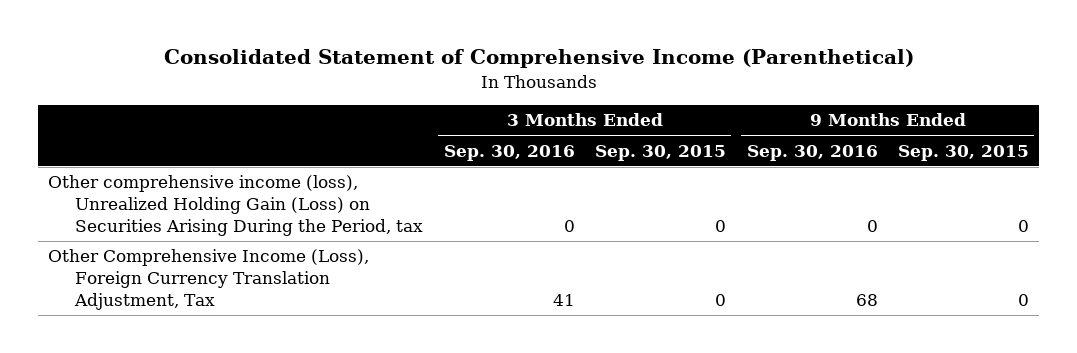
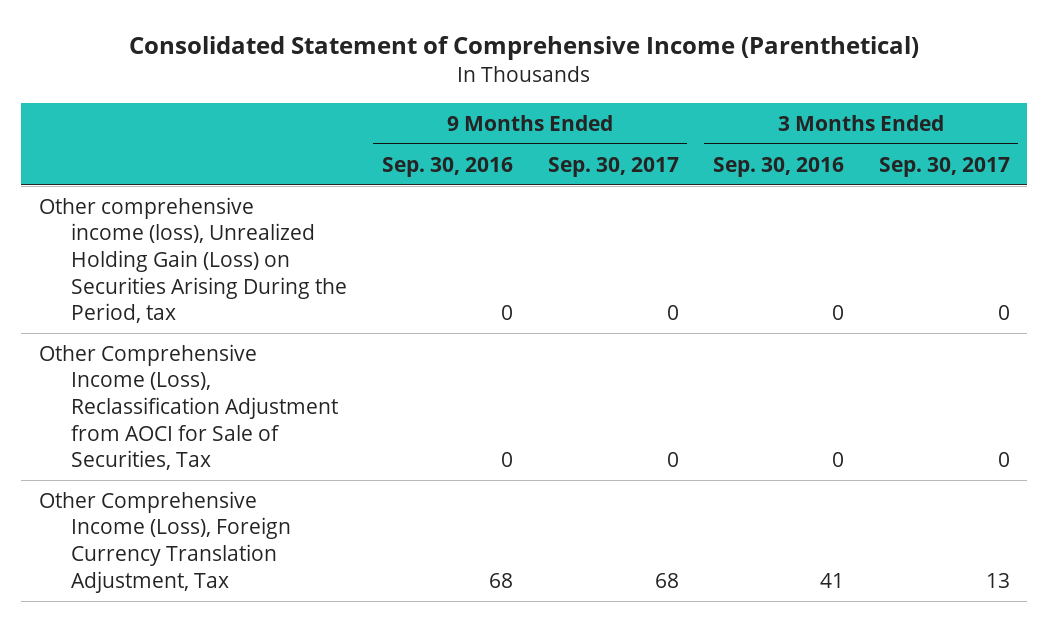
- | 3 Months Ended Sep. 30, 2016 | 3 Months Ended Sep. 30, 2015 | 9 Months Ended Sep. 30, 2016 | 9 Months Ended Sep. 30, 2015
+ | 9 Months Ended Sep. 30, 2016 | 9 Months Ended Sep. 30, 2017 | 3 Months Ended Sep. 30, 2016 | 3 Months Ended Sep. 30, 2017
+ Other Comprehensive Income (Loss), Reclassification Adjustment from AOCI for Sale of Securities, Tax | 0 | 0 | 0 | 0

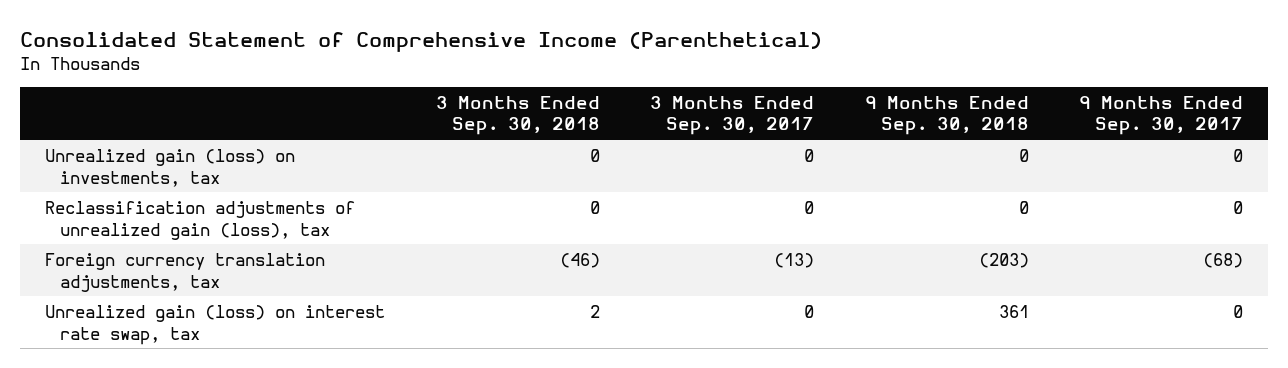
- | 9 Months Ended Sep. 30, 2016 | 9 Months Ended Sep. 30, 2017 | 3 Months Ended Sep. 30, 2016 | 3 Months Ended Sep. 30, 2017
+ | 3 Months Ended Sep. 30, 2018 | 3 Months Ended Sep. 30, 2017 | 9 Months Ended Sep. 30, 2018 | 9 Months Ended Sep. 30, 2017
- Other comprehensive income (loss), Unrealized Holding Gain (Loss) on Securities Arising During the Period, tax | 0 | 0 | 0 | 0
- Other Comprehensive Income (Loss), Reclassification Adjustment from AOCI for Sale of Securities, Tax | 0 | 0 | 0 | 0
- Other Comprehensive Income (Loss), Foreign Currency Translation Adjustment, Tax | 68 | 68 | 41 | 13
+ Unrealized gain (loss) on investments, tax | 0 | 0 | 0 | 0
+ Reclassification adjustments of unrealized gain (loss), tax | 0 | 0 | 0 | 0
+ Foreign currency translation adjustments, tax | (46) | (13) | (203) | (68)
+ Unrealized gain (loss) on interest rate swap, tax | 2 | 0 | 361 | 0

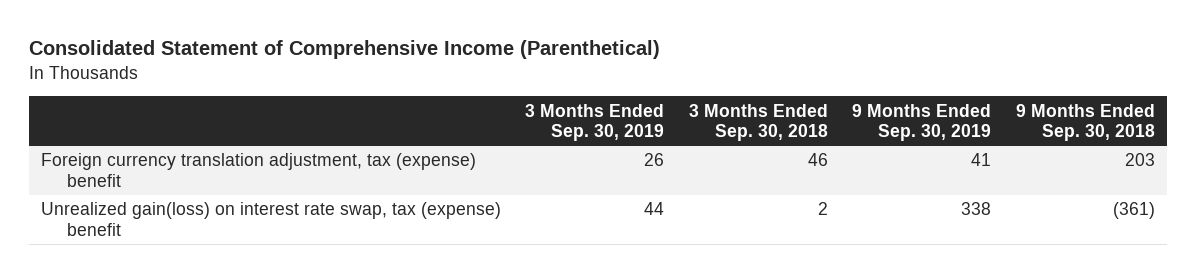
- | 3 Months Ended Sep. 30, 2018 | 3 Months Ended Sep. 30, 2017 | 9 Months Ended Sep. 30, 2018 | 9 Months Ended Sep. 30, 2017
+ | 3 Months Ended Sep. 30, 2019 | 3 Months Ended Sep. 30, 2018 | 9 Months Ended Sep. 30, 2019 | 9 Months Ended Sep. 30, 2018
- Unrealized gain (loss) on investments, tax | 0 | 0 | 0 | 0
- Reclassification adjustments of unrealized gain (loss), tax | 0 | 0 | 0 | 0
- Foreign currency translation adjustments, tax | (46) | (13) | (203) | (68)
- Unrealized gain (loss) on interest rate swap, tax | 2 | 0 | 361 | 0
+ Foreign currency translation adjustment, tax (expense) benefit | 26 | 46 | 41 | 203
+ Unrealized gain(loss) on interest rate swap, tax (expense) benefit | 44 | 2 | 338 | (361)

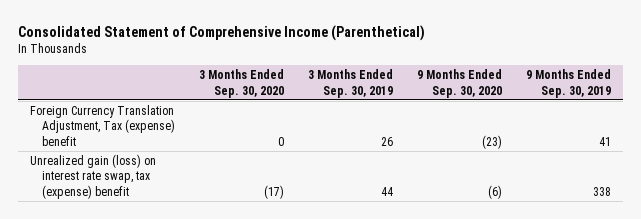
- | 3 Months Ended Sep. 30, 2019 | 3 Months Ended Sep. 30, 2018 | 9 Months Ended Sep. 30, 2019 | 9 Months Ended Sep. 30, 2018
+ | 3 Months Ended Sep. 30, 2020 | 3 Months Ended Sep. 30, 2019 | 9 Months Ended Sep. 30, 2020 | 9 Months Ended Sep. 30, 2019
- Foreign currency translation adjustment, tax (expense) benefit | 26 | 46 | 41 | 203
- Unrealized gain(loss) on interest rate swap, tax (expense) benefit | 44 | 2 | 338 | (361)
+ Foreign Currency Translation Adjustment, Tax (expense) benefit | 0 | 26 | (23) | 41
+ Unrealized gain (loss) on interest rate swap, tax (expense) benefit | (17) | 44 | (6) | 338

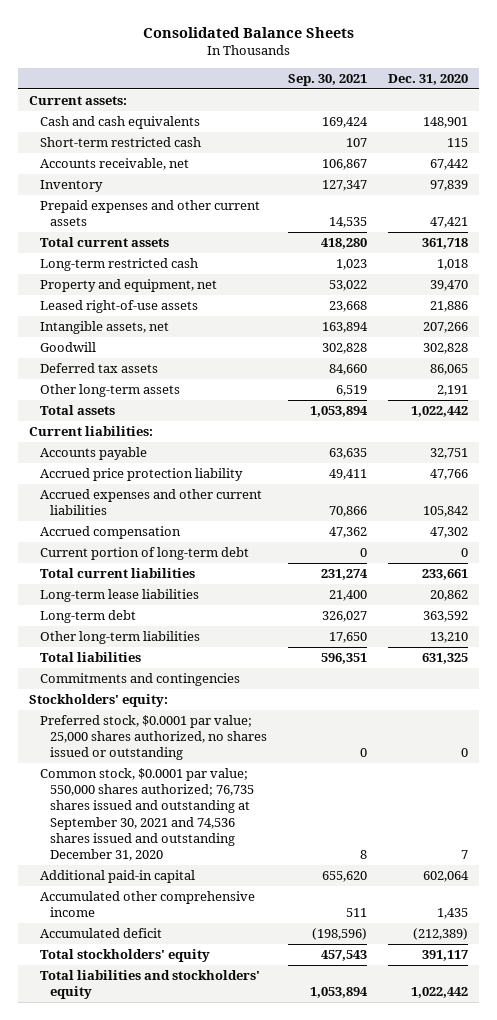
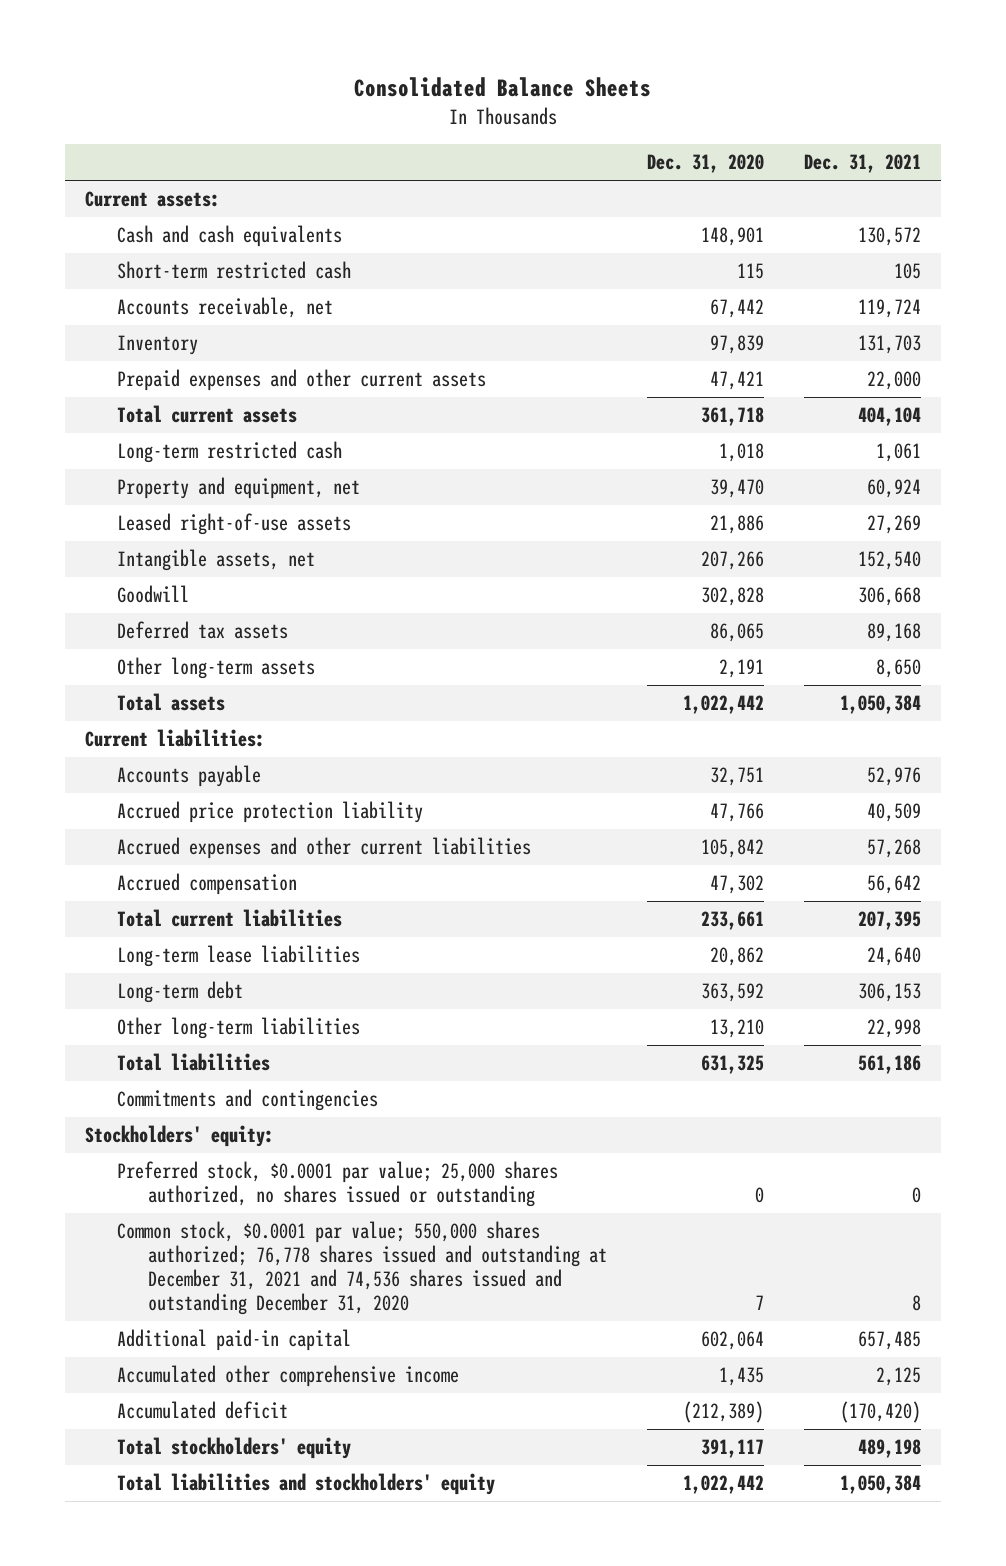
- | Sep. 30, 2021 | Dec. 31, 2020
+ | Dec. 31, 2020 | Dec. 31, 2021
- Current portion of long-term debt | 0 | 0
- Common stock, $0.0001 par value; 550,000 shares authorized; 76,735 shares issued and outstanding at September 30, 2021 and 74,536 shares issued and outstanding December 31, 2020 | 8 | 7
+ Common stock, $0.0001 par value; 550,000 shares authorized; 76,778 shares issued and outstanding at December 31, 2021 and 74,536 shares issued and outstanding December 31, 2020 | 7 | 8

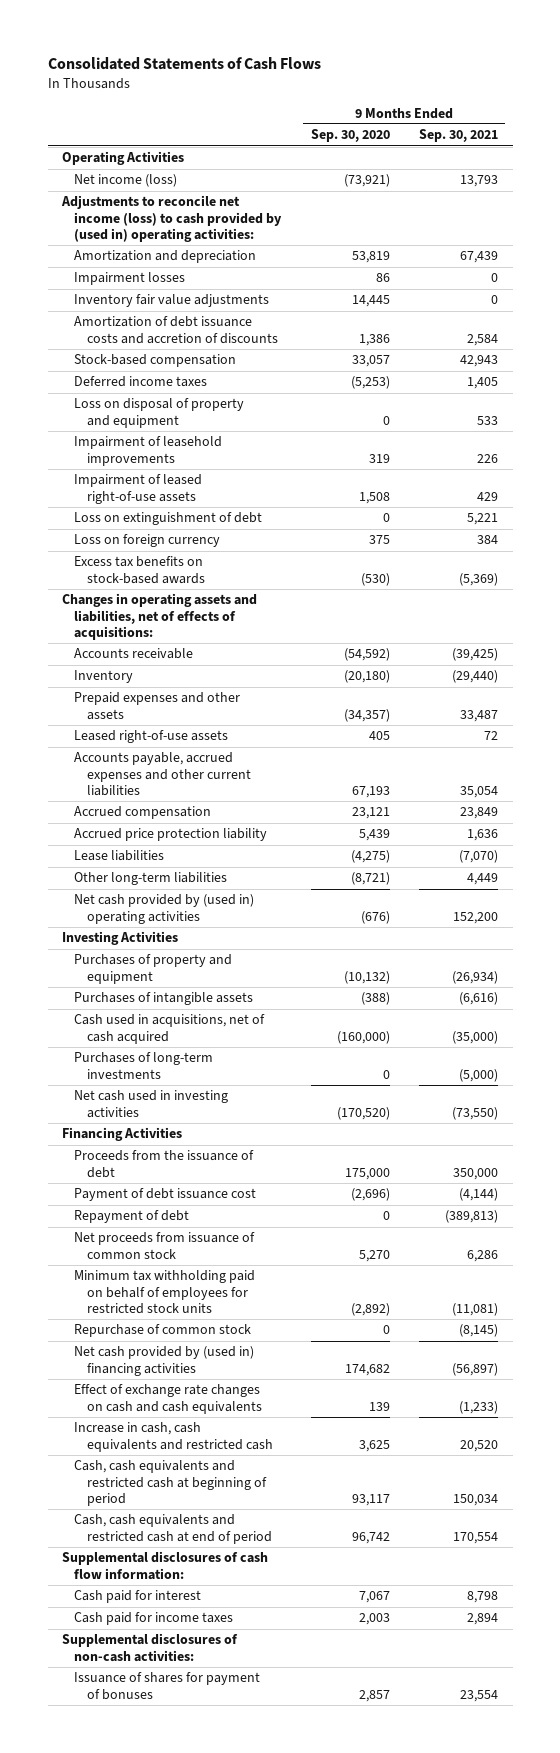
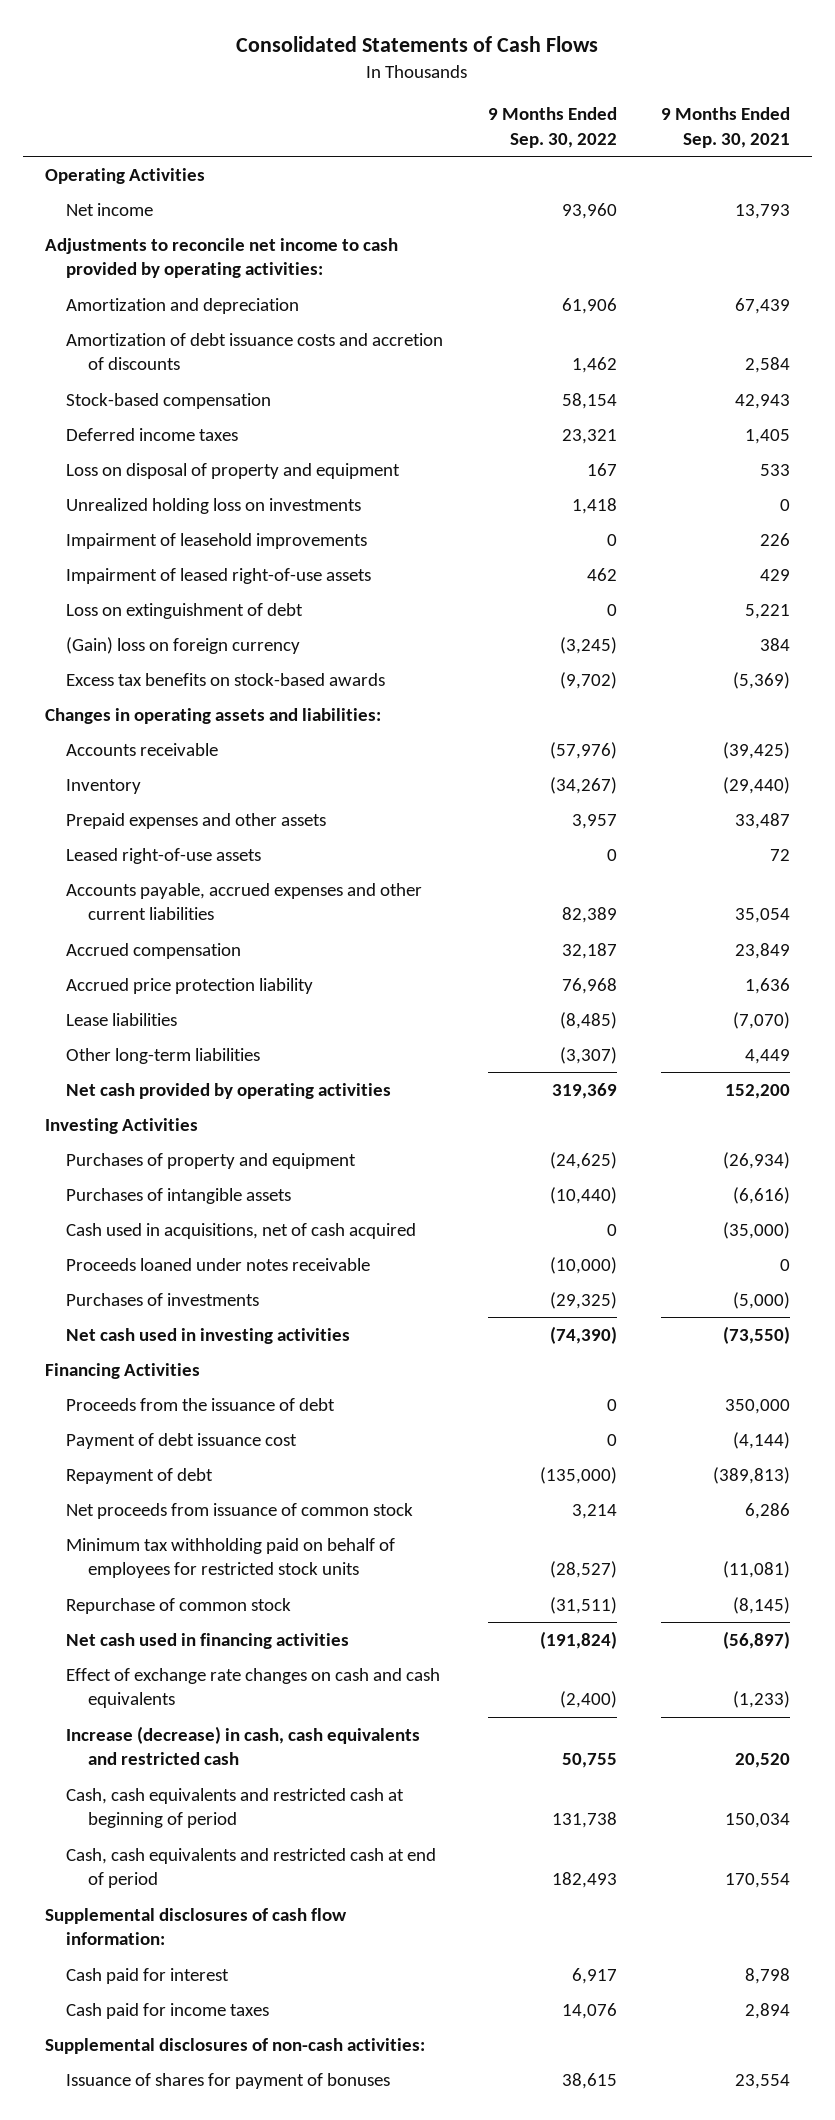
- | 9 Months Ended Sep. 30, 2020 | 9 Months Ended Sep. 30, 2021
+ | 9 Months Ended Sep. 30, 2022 | 9 Months Ended Sep. 30, 2021
- Net income (loss) | (73,921) | 13,793
- Adjustments to reconcile net income (loss) to cash provided by (used in) operating activities:
+ Net income | 93,960 | 13,793
+ Adjustments to reconcile net income to cash provided by operating activities:
- Impairment losses | 86 | 0
- Inventory fair value adjustments | 14,445 | 0
+ Unrealized holding loss on investments | 1,418 | 0
- Loss on foreign currency | 375 | 384
+ (Gain) loss on foreign currency | (3,245) | 384
- Changes in operating assets and liabilities, net of effects of acquisitions:
+ Changes in operating assets and liabilities:
- Net cash provided by (used in) operating activities | (676) | 152,200
+ Net cash provided by operating activities | 319,369 | 152,200
- Purchases of long-term investments | 0 | (5,000)
+ Proceeds loaned under notes receivable | (10,000) | 0
+ Purchases of investments | (29,325) | (5,000)
- Net cash provided by (used in) financing activities | 174,682 | (56,897)
+ Net cash used in financing activities | (191,824) | (56,897)
- Increase in cash, cash equivalents and restricted cash | 3,625 | 20,520
+ Increase (decrease) in cash, cash equivalents and restricted cash | 50,755 | 20,520

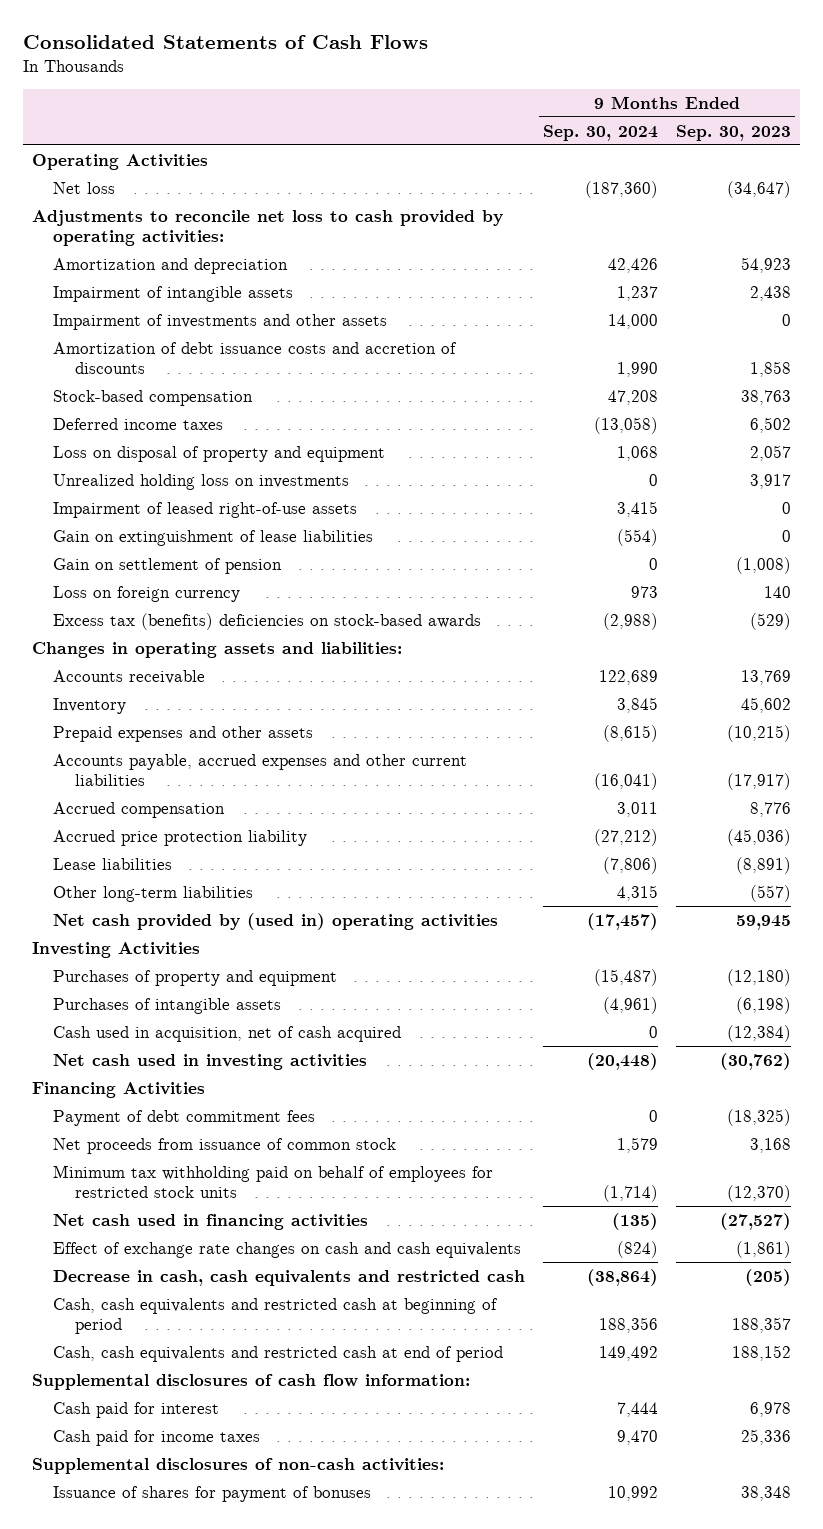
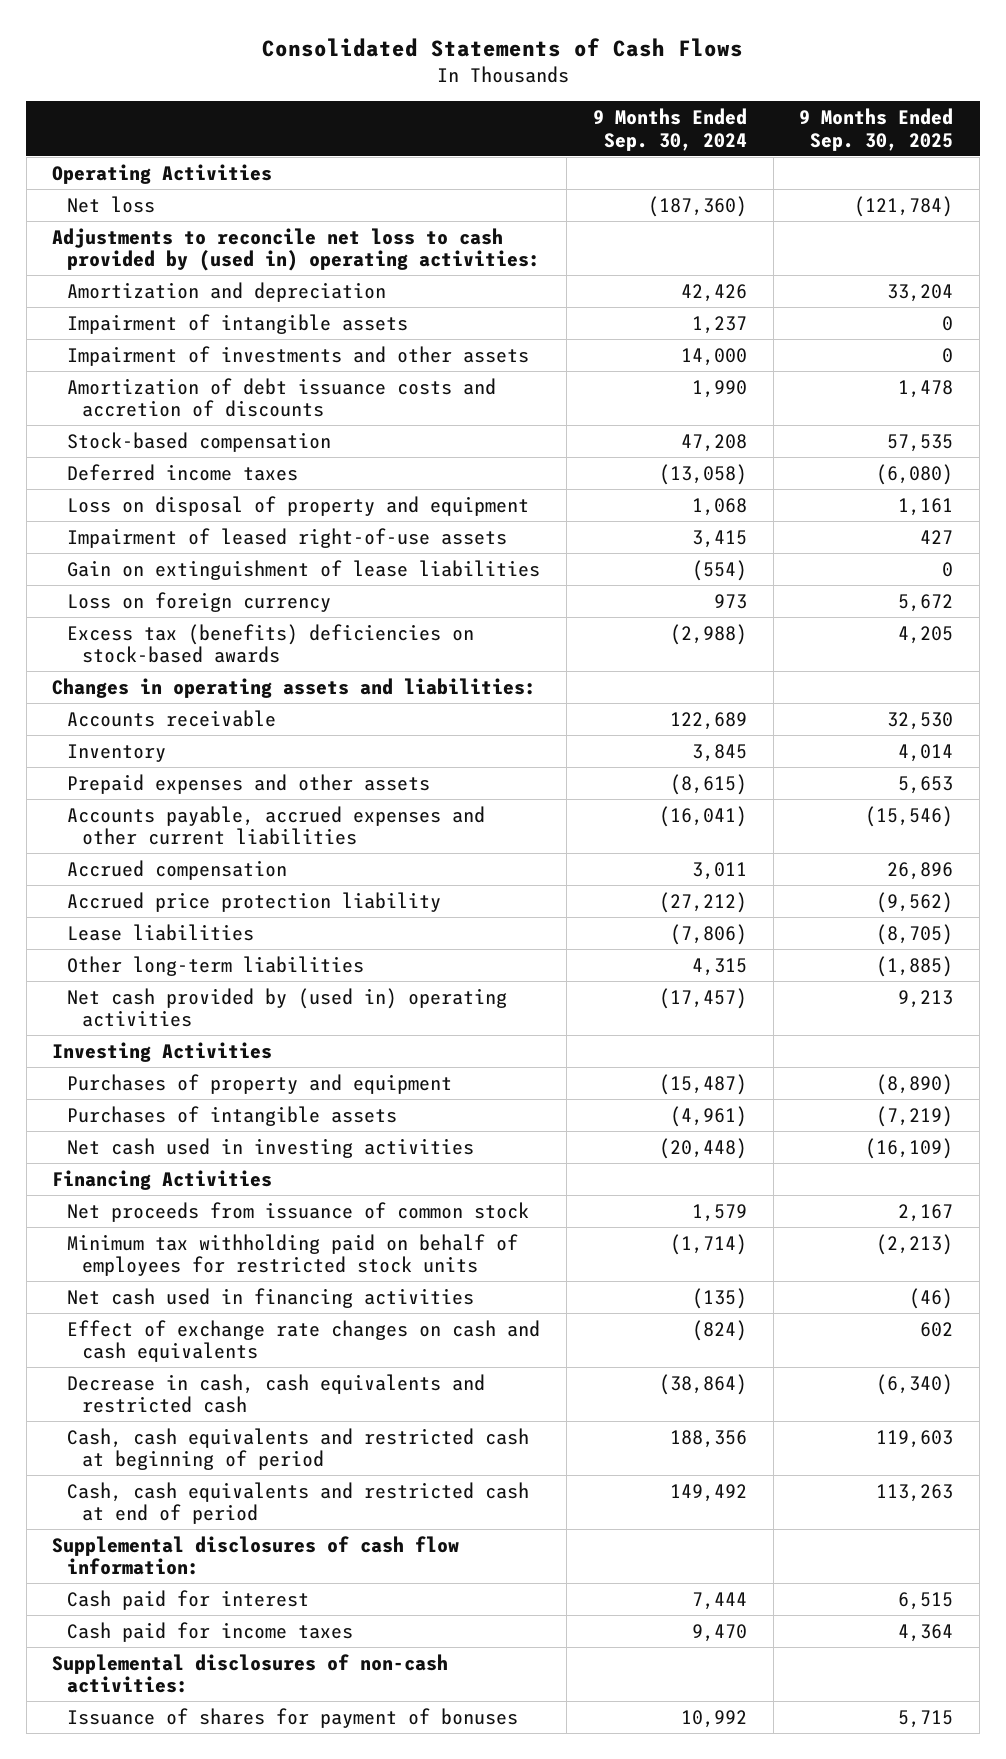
- | 9 Months Ended Sep. 30, 2024 | 9 Months Ended Sep. 30, 2023
+ | 9 Months Ended Sep. 30, 2024 | 9 Months Ended Sep. 30, 2025
- Adjustments to reconcile net loss to cash provided by operating activities:
+ Adjustments to reconcile net loss to cash provided by (used in) operating activities:
- Unrealized holding loss on investments | 0 | 3,917
- Gain on settlement of pension | 0 | (1,008)
- Cash used in acquisition, net of cash acquired | 0 | (12,384)
- Payment of debt commitment fees | 0 | (18,325)

